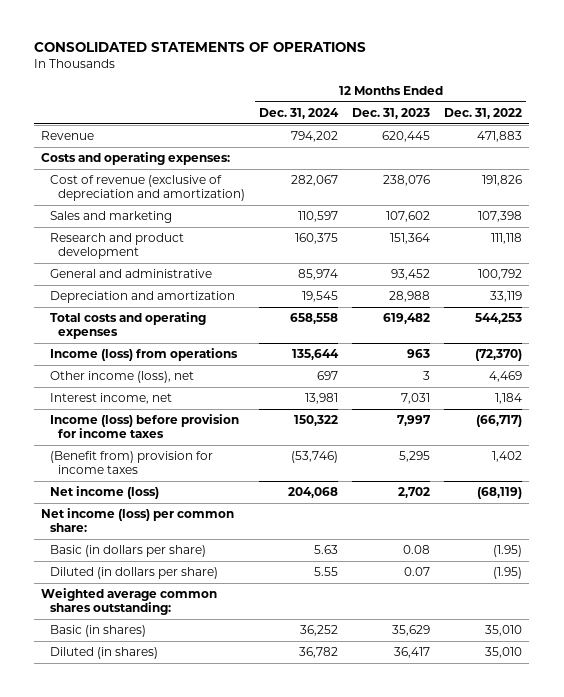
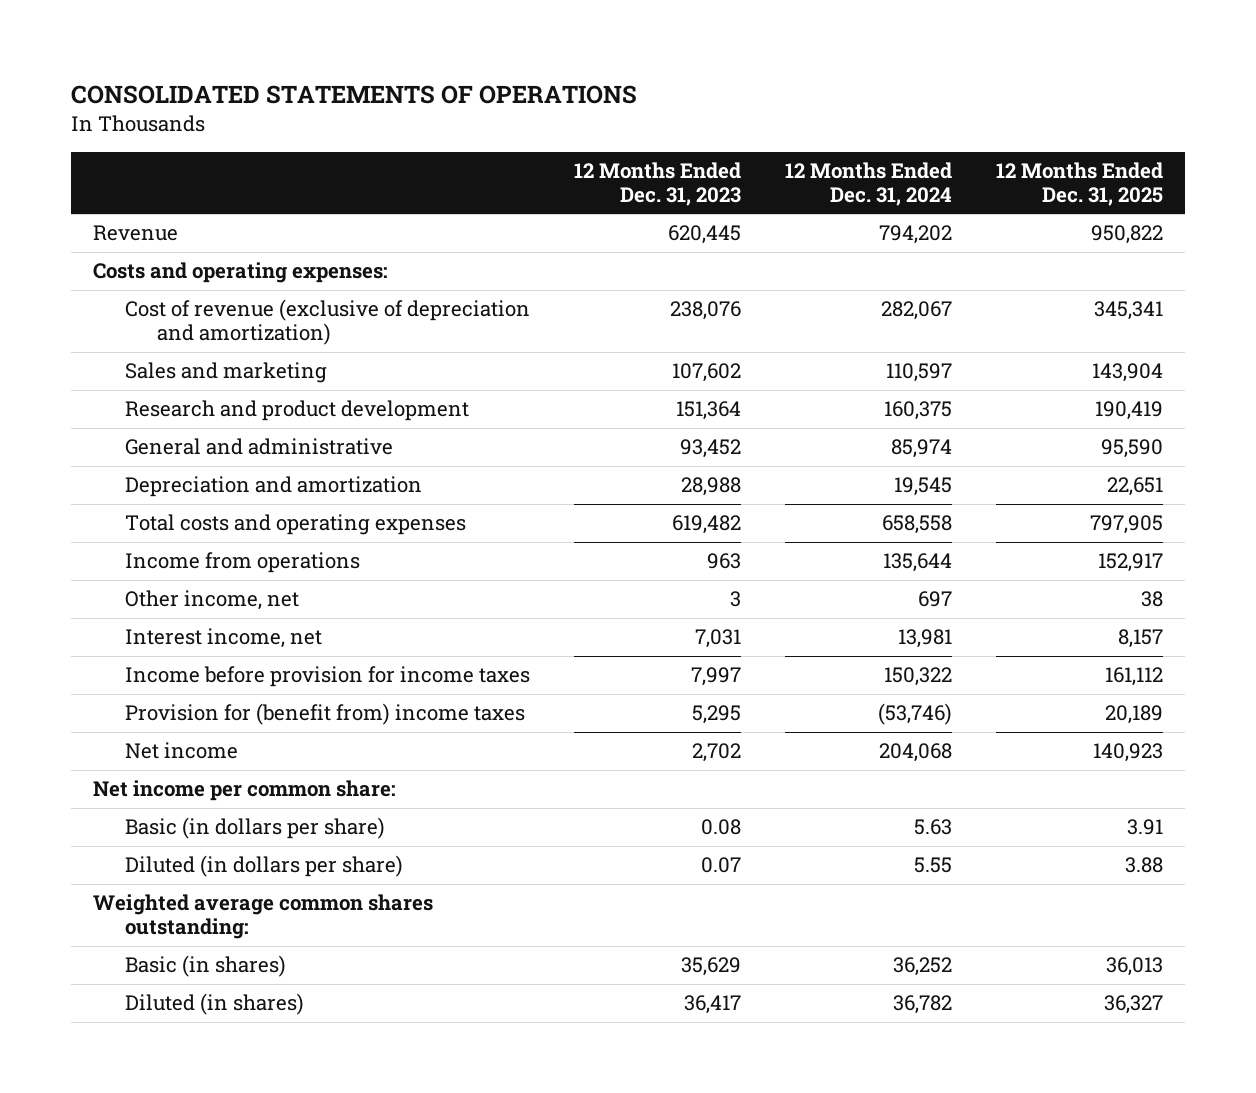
- | 12 Months Ended Dec. 31, 2024 | 12 Months Ended Dec. 31, 2023 | 12 Months Ended Dec. 31, 2022
+ | 12 Months Ended Dec. 31, 2023 | 12 Months Ended Dec. 31, 2024 | 12 Months Ended Dec. 31, 2025
- Income (loss) from operations | 135,644 | 963 | (72,370)
- Other income (loss), net | 697 | 3 | 4,469
+ Income from operations | 963 | 135,644 | 152,917
+ Other income, net | 3 | 697 | 38
- Income (loss) before provision for income taxes | 150,322 | 7,997 | (66,717)
- (Benefit from) provision for income taxes | (53,746) | 5,295 | 1,402
- Net income (loss) | 204,068 | 2,702 | (68,119)
- Net income (loss) per common share:
+ Income before provision for income taxes | 7,997 | 150,322 | 161,112
+ Provision for (benefit from) income taxes | 5,295 | (53,746) | 20,189
+ Net income | 2,702 | 204,068 | 140,923
+ Net income per common share:

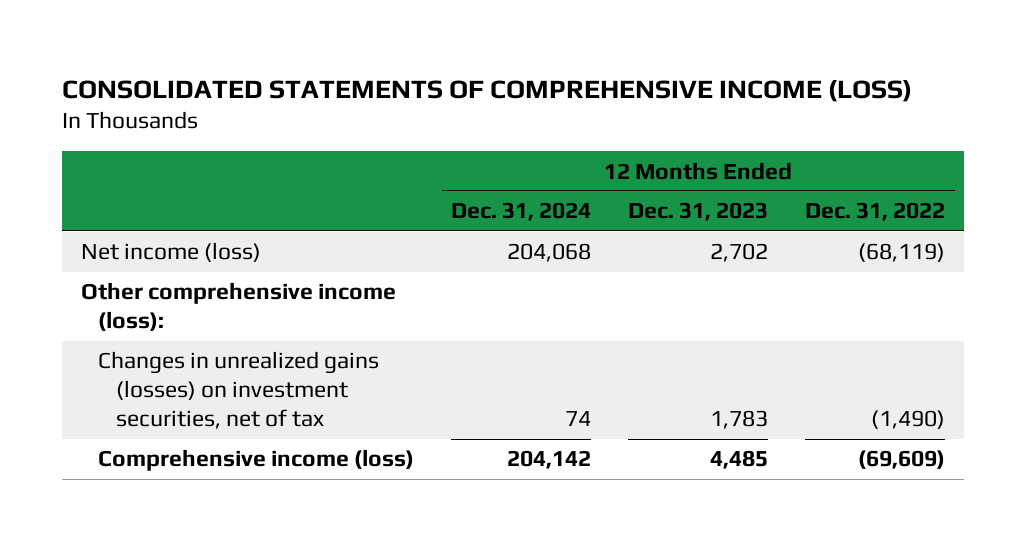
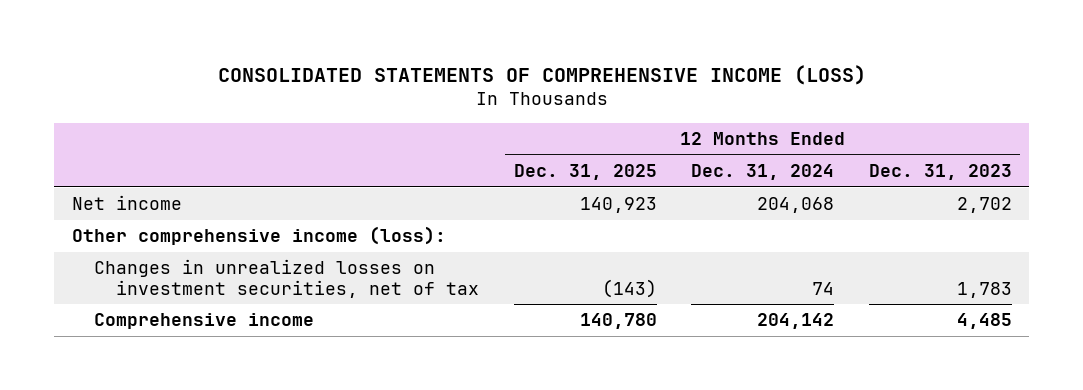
- | 12 Months Ended Dec. 31, 2024 | 12 Months Ended Dec. 31, 2023 | 12 Months Ended Dec. 31, 2022
+ | 12 Months Ended Dec. 31, 2025 | 12 Months Ended Dec. 31, 2024 | 12 Months Ended Dec. 31, 2023
- Net income (loss) | 204,068 | 2,702 | (68,119)
+ Net income | 140,923 | 204,068 | 2,702
- Changes in unrealized gains (losses) on investment securities, net of tax | 74 | 1,783 | (1,490)
- Comprehensive income (loss) | 204,142 | 4,485 | (69,609)
+ Changes in unrealized losses on investment securities, net of tax | (143) | 74 | 1,783
+ Comprehensive income | 140,780 | 204,142 | 4,485

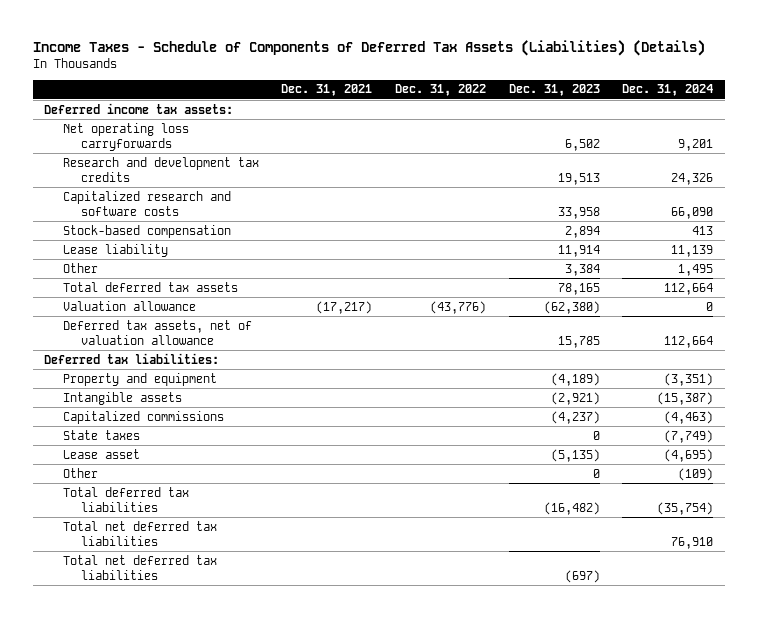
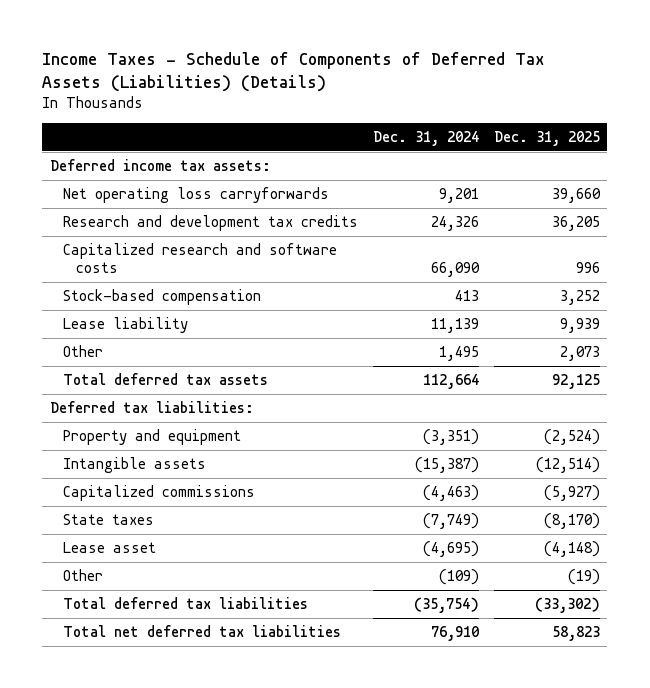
- | Dec. 31, 2021 | Dec. 31, 2022 | Dec. 31, 2023 | Dec. 31, 2024
+ | Dec. 31, 2024 | Dec. 31, 2025
- Valuation allowance | (17,217) | (43,776) | (62,380) | 0
- Deferred tax assets, net of valuation allowance | | | 15,785 | 112,664
- Total net deferred tax liabilities | | | (697) |

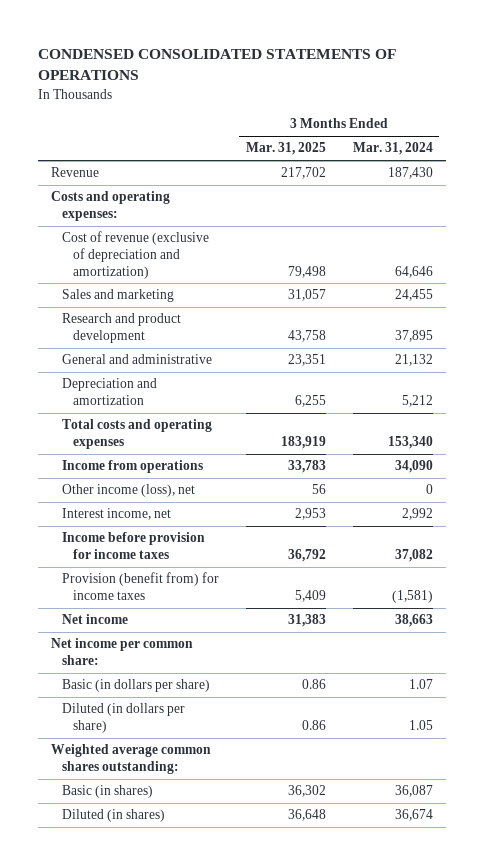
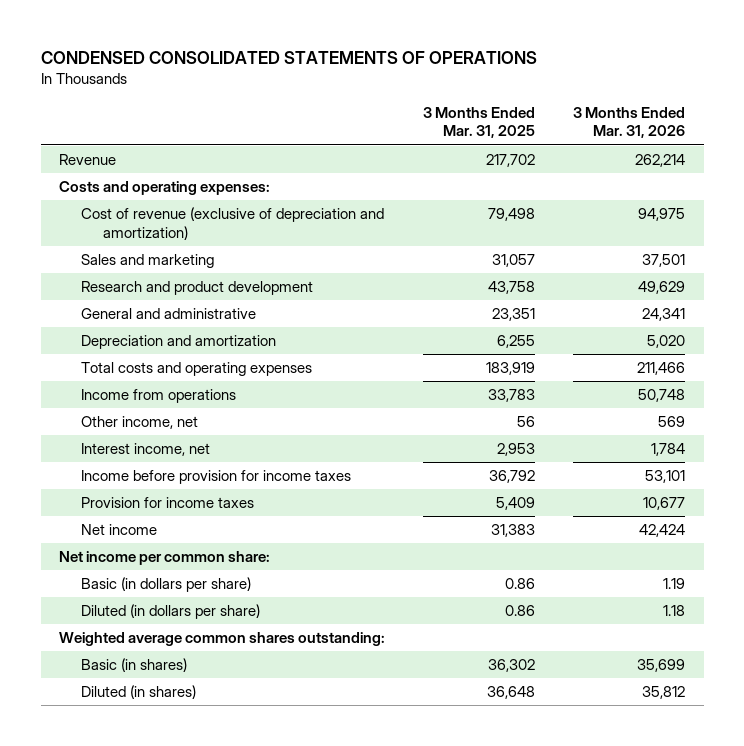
- | 3 Months Ended Mar. 31, 2025 | 3 Months Ended Mar. 31, 2024
+ | 3 Months Ended Mar. 31, 2025 | 3 Months Ended Mar. 31, 2026
- Other income (loss), net | 56 | 0
+ Other income, net | 56 | 569
- Provision (benefit from) for income taxes | 5,409 | (1,581)
+ Provision for income taxes | 5,409 | 10,677

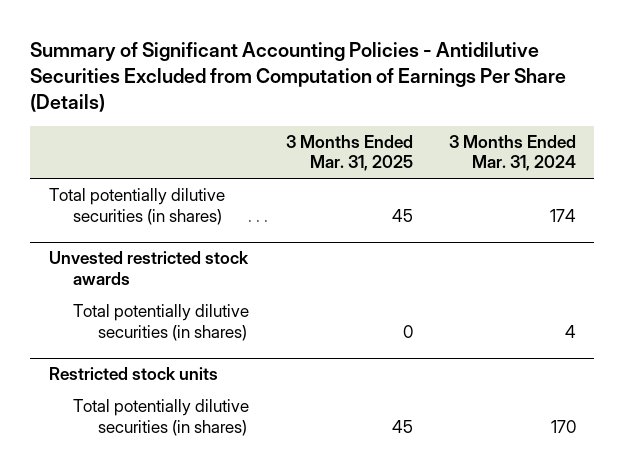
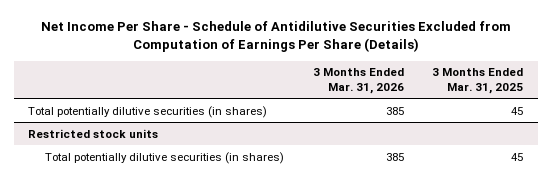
- Summary of Significant Accounting Policies - Antidilutive Securities Excluded from Computation of Earnings Per Share (Details)
+ Net Income Per Share - Schedule of Antidilutive Securities Excluded from Computation of Earnings Per Share (Details)
- | 3 Months Ended Mar. 31, 2025 | 3 Months Ended Mar. 31, 2024
+ | 3 Months Ended Mar. 31, 2026 | 3 Months Ended Mar. 31, 2025
- Unvested restricted stock awards
- Total potentially dilutive securities (in shares) | 0 | 4

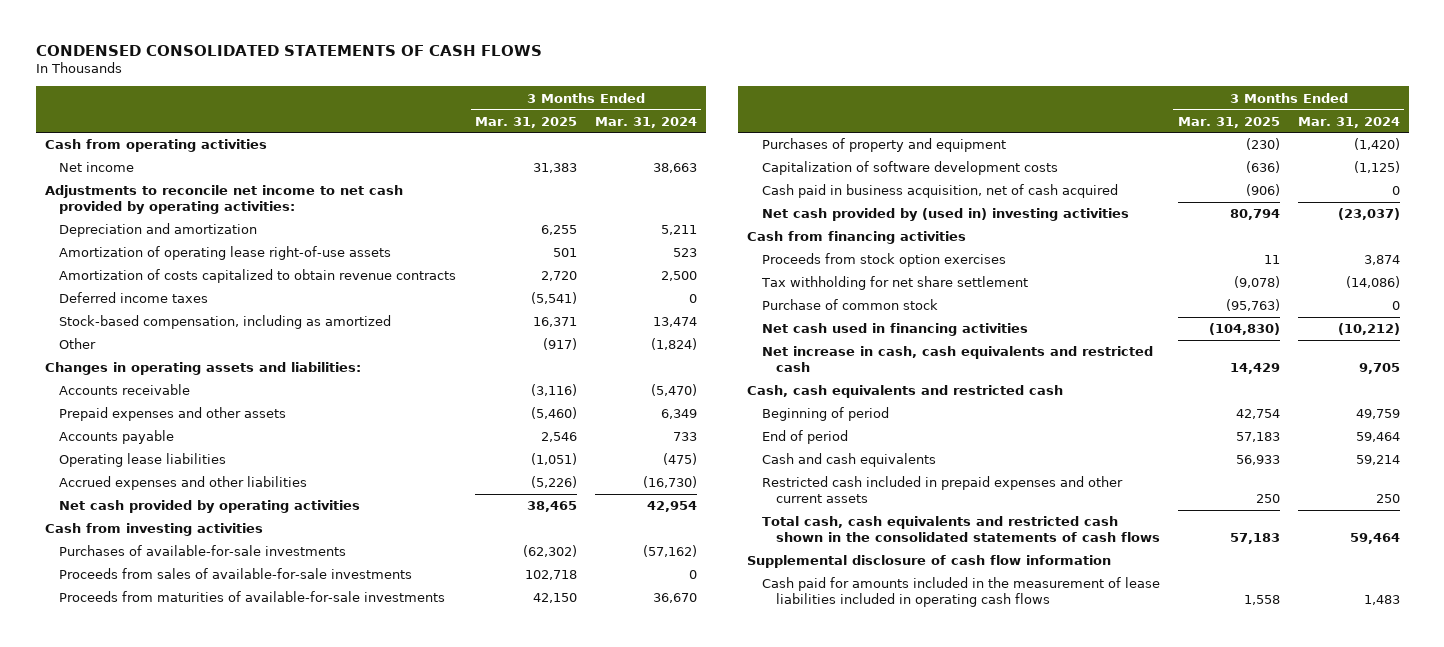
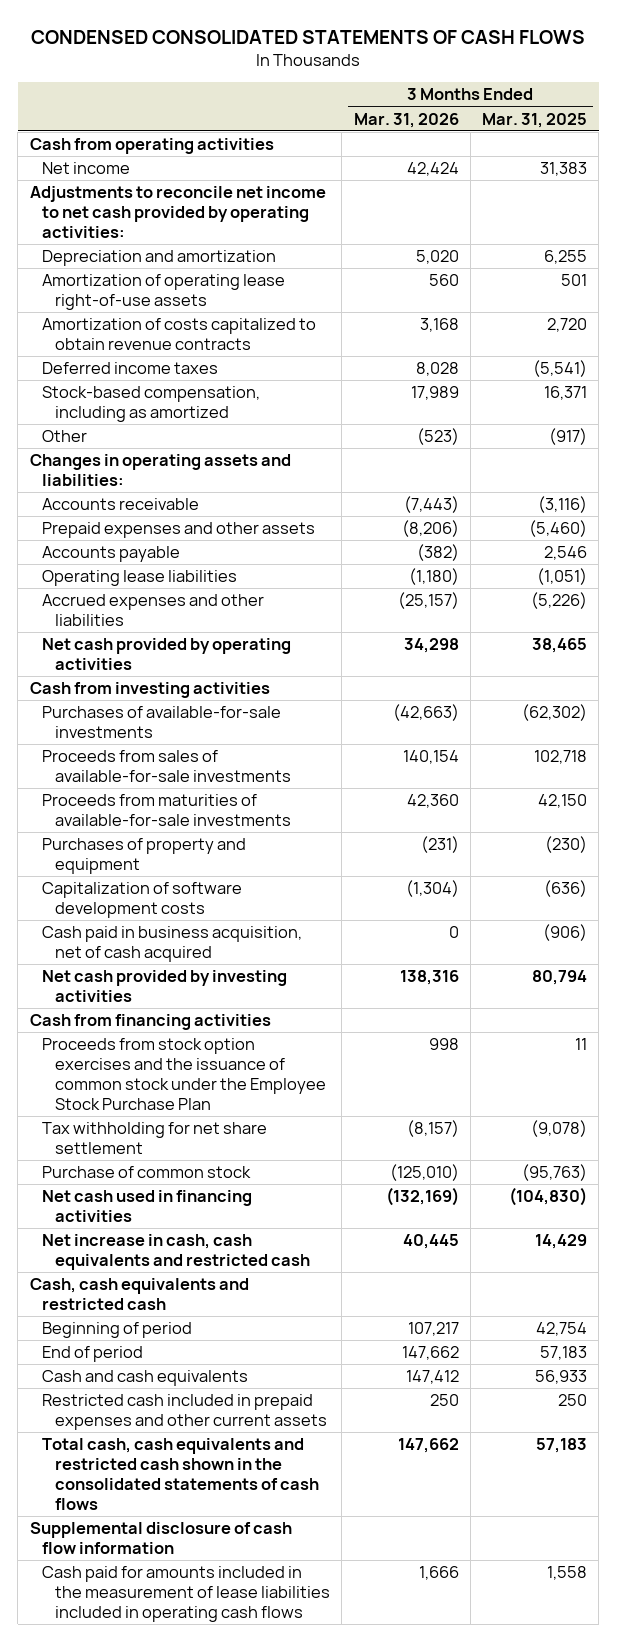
- | 3 Months Ended Mar. 31, 2025 | 3 Months Ended Mar. 31, 2024
+ | 3 Months Ended Mar. 31, 2026 | 3 Months Ended Mar. 31, 2025
- Net cash provided by (used in) investing activities | 80,794 | (23,037)
+ Net cash provided by investing activities | 138,316 | 80,794
- Proceeds from stock option exercises | 11 | 3,874
+ Proceeds from stock option exercises and the issuance of common stock under the Employee Stock Purchase Plan | 998 | 11

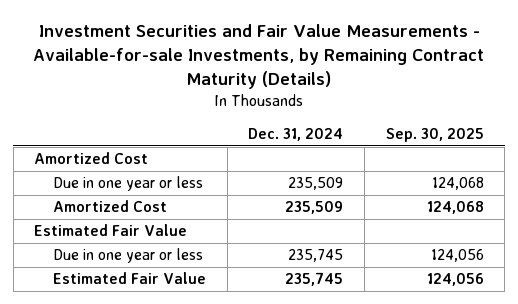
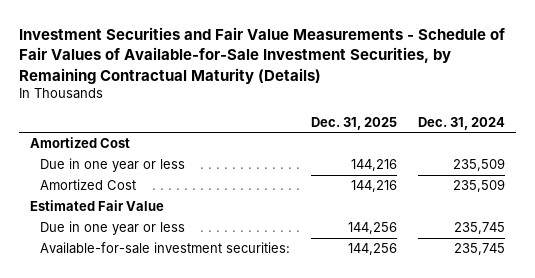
- Investment Securities and Fair Value Measurements - Available-for-sale Investments, by Remaining Contract Maturity (Details)
+ Investment Securities and Fair Value Measurements - Schedule of Fair Values of Available-for-Sale Investment Securities, by Remaining Contractual Maturity (Details)
- | Dec. 31, 2024 | Sep. 30, 2025
+ | Dec. 31, 2025 | Dec. 31, 2024
- Estimated Fair Value | 235,745 | 124,056
+ Available-for-sale investment securities: | 144,256 | 235,745

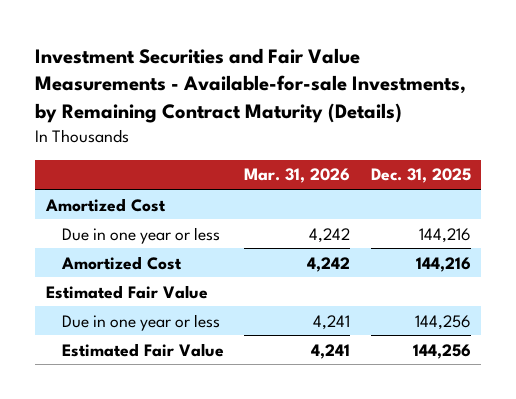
- Investment Securities and Fair Value Measurements - Schedule of Fair Values of Available-for-Sale Investment Securities, by Remaining Contractual Maturity (Details)
+ Investment Securities and Fair Value Measurements - Available-for-sale Investments, by Remaining Contract Maturity (Details)
- | Dec. 31, 2025 | Dec. 31, 2024
+ | Mar. 31, 2026 | Dec. 31, 2025
- Available-for-sale investment securities: | 144,256 | 235,745
+ Estimated Fair Value | 4,241 | 144,256

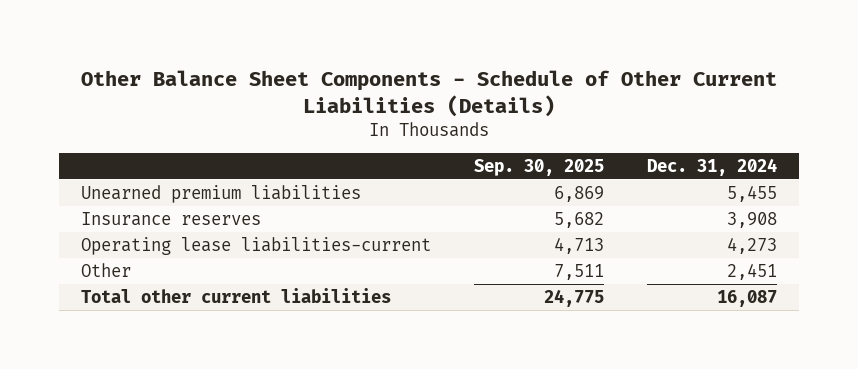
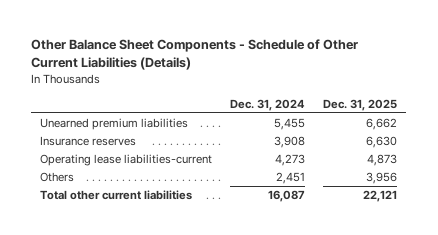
- | Sep. 30, 2025 | Dec. 31, 2024
+ | Dec. 31, 2024 | Dec. 31, 2025
- Other | 7,511 | 2,451
+ Others | 2,451 | 3,956

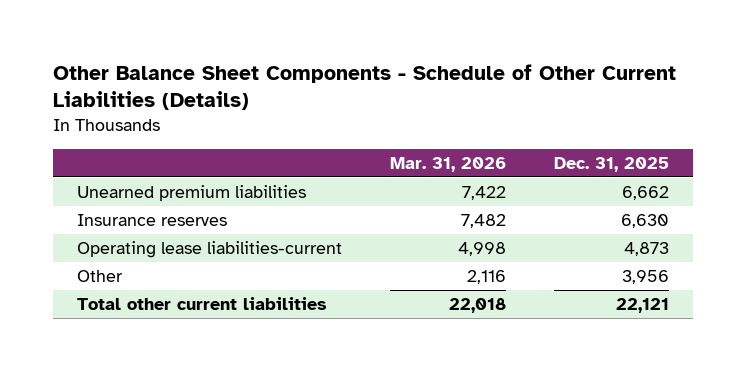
- | Dec. 31, 2024 | Dec. 31, 2025
+ | Mar. 31, 2026 | Dec. 31, 2025
- Others | 2,451 | 3,956
+ Other | 2,116 | 3,956

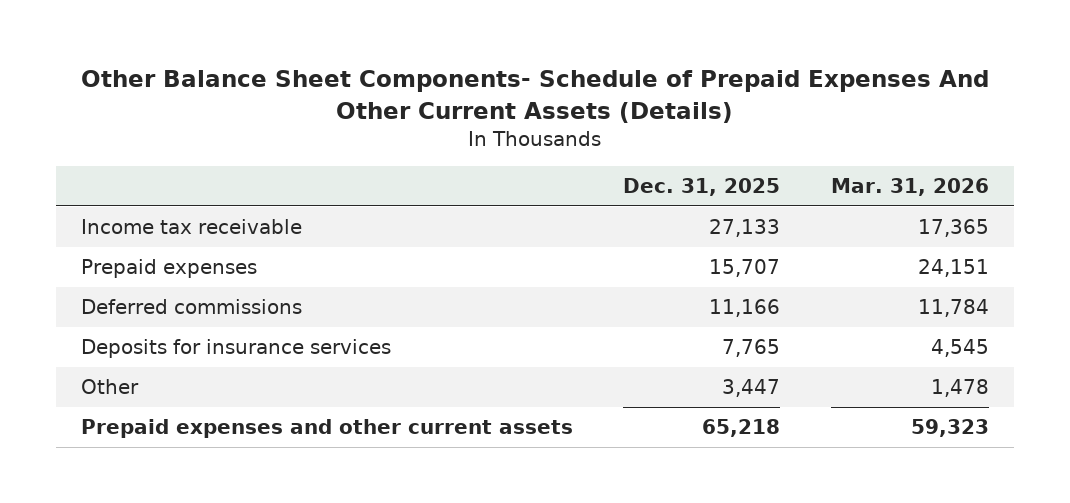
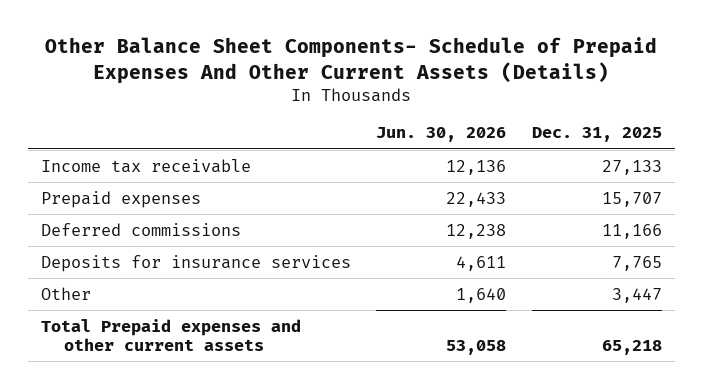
- | Dec. 31, 2025 | Mar. 31, 2026
+ | Jun. 30, 2026 | Dec. 31, 2025
- Prepaid expenses and other current assets | 65,218 | 59,323
+ Total Prepaid expenses and other current assets | 53,058 | 65,218

